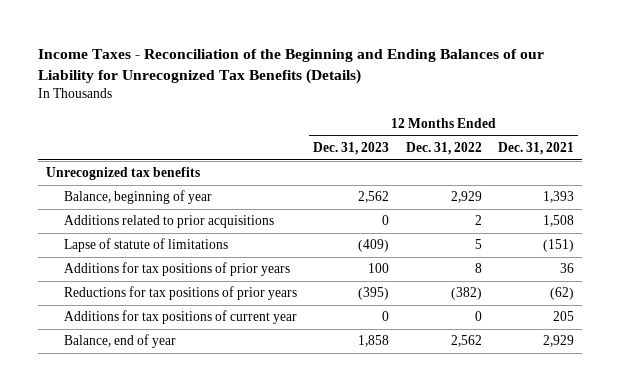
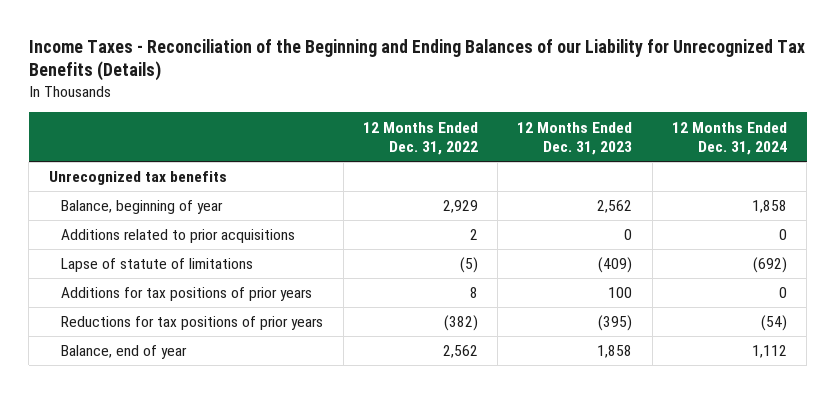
- | 12 Months Ended Dec. 31, 2023 | 12 Months Ended Dec. 31, 2022 | 12 Months Ended Dec. 31, 2021
+ | 12 Months Ended Dec. 31, 2022 | 12 Months Ended Dec. 31, 2023 | 12 Months Ended Dec. 31, 2024
- Lapse of statute of limitations | (409) | 5 | (151)
+ Lapse of statute of limitations | (5) | (409) | (692)
- Additions for tax positions of current year | 0 | 0 | 205

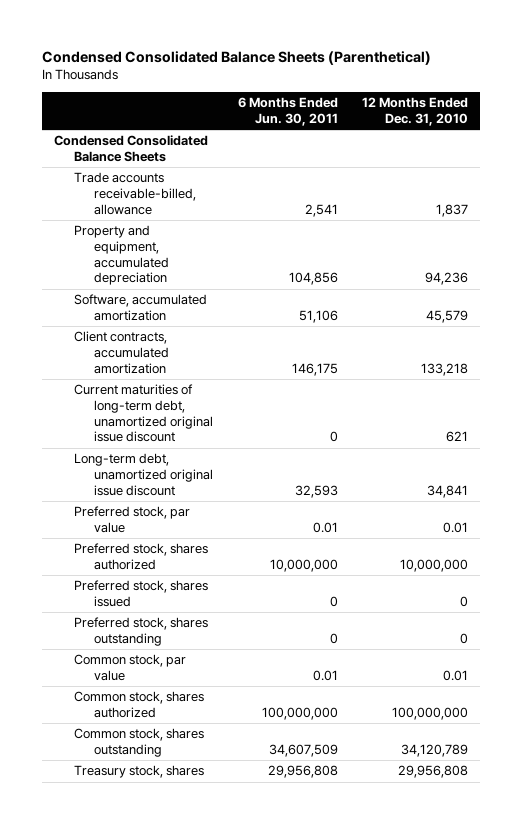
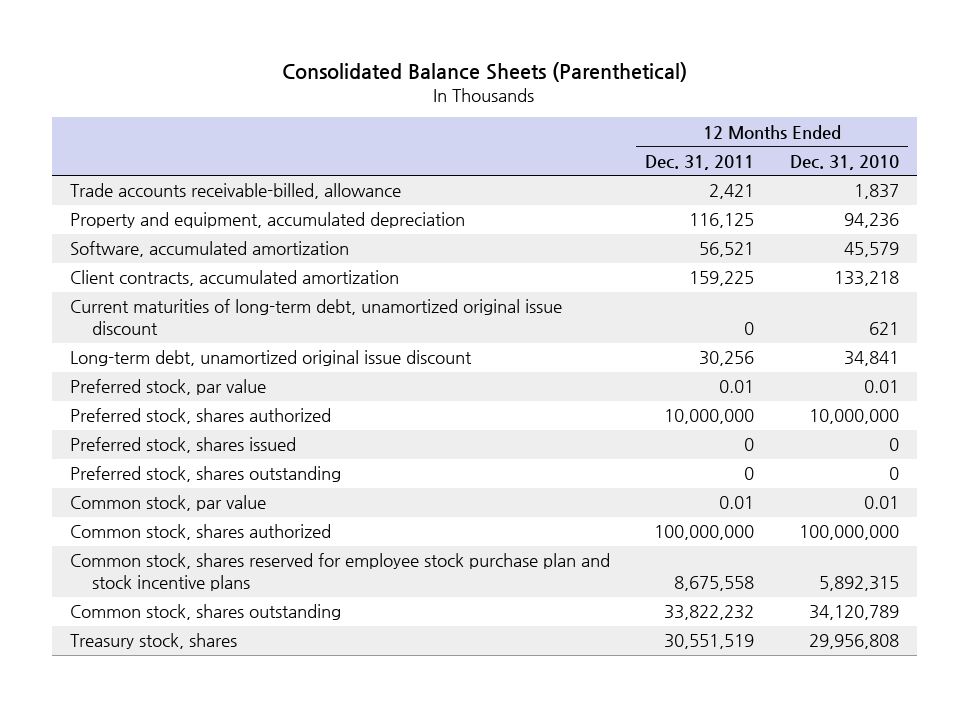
- Condensed Consolidated Balance Sheets (Parenthetical)
+ Consolidated Balance Sheets (Parenthetical)
- | 6 Months Ended Jun. 30, 2011 | 12 Months Ended Dec. 31, 2010
+ | 12 Months Ended Dec. 31, 2011 | 12 Months Ended Dec. 31, 2010
- Condensed Consolidated Balance Sheets
+ Common stock, shares reserved for employee stock purchase plan and stock incentive plans | 8,675,558 | 5,892,315

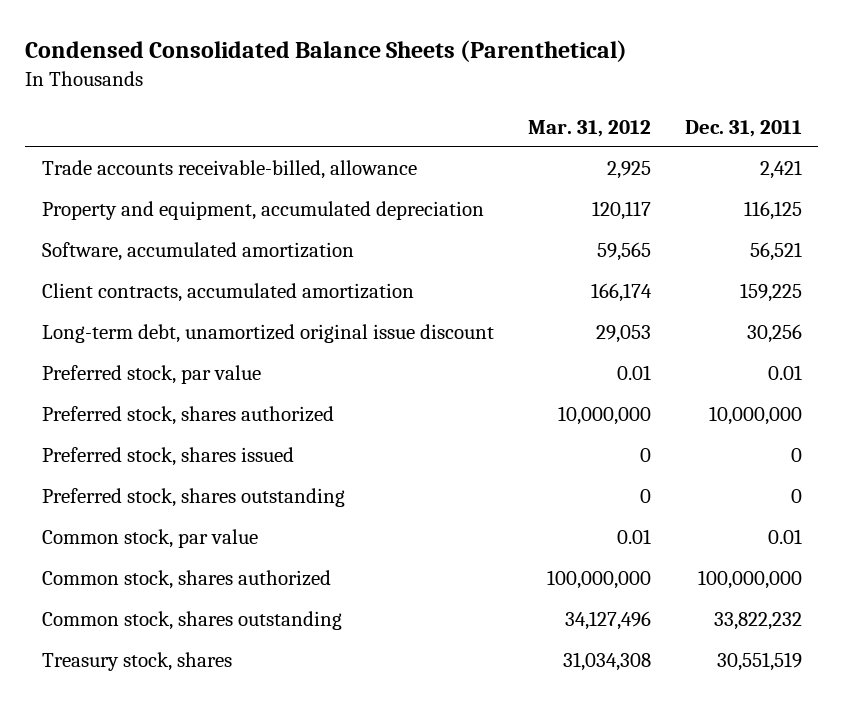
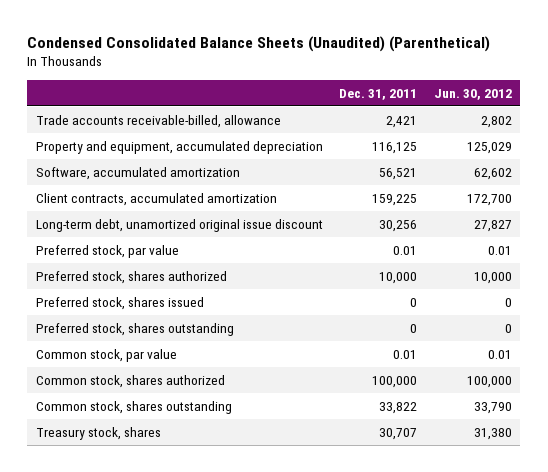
- Condensed Consolidated Balance Sheets (Parenthetical)
+ Condensed Consolidated Balance Sheets (Unaudited) (Parenthetical)
- | Mar. 31, 2012 | Dec. 31, 2011
+ | Dec. 31, 2011 | Jun. 30, 2012
- Preferred stock, shares authorized | 10,000,000 | 10,000,000
+ Preferred stock, shares authorized | 10,000 | 10,000
- Common stock, shares authorized | 100,000,000 | 100,000,000
- Common stock, shares outstanding | 34,127,496 | 33,822,232
- Treasury stock, shares | 31,034,308 | 30,551,519
+ Common stock, shares authorized | 100,000 | 100,000
+ Common stock, shares outstanding | 33,822 | 33,790
+ Treasury stock, shares | 30,707 | 31,380

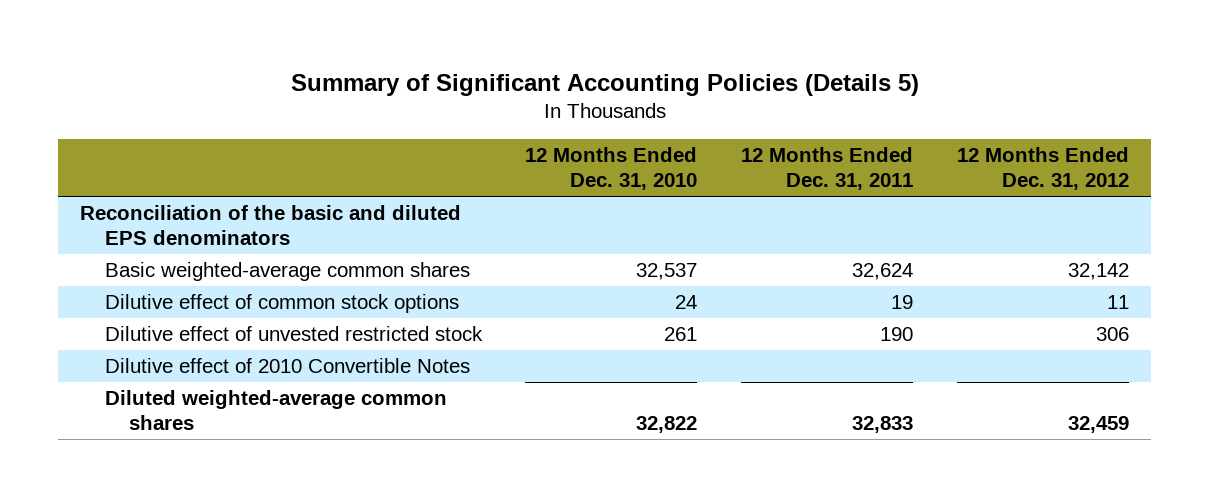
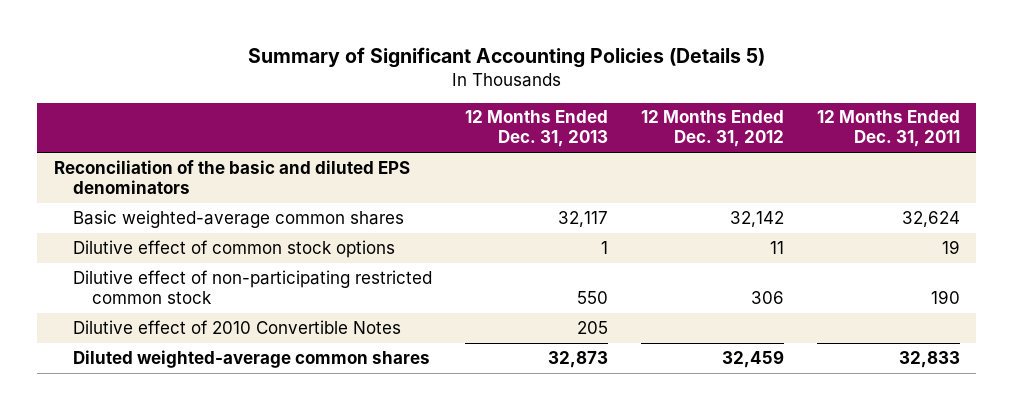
- | 12 Months Ended Dec. 31, 2010 | 12 Months Ended Dec. 31, 2011 | 12 Months Ended Dec. 31, 2012
+ | 12 Months Ended Dec. 31, 2013 | 12 Months Ended Dec. 31, 2012 | 12 Months Ended Dec. 31, 2011
- Dilutive effect of unvested restricted stock | 261 | 190 | 306
+ Dilutive effect of non-participating restricted common stock | 550 | 306 | 190

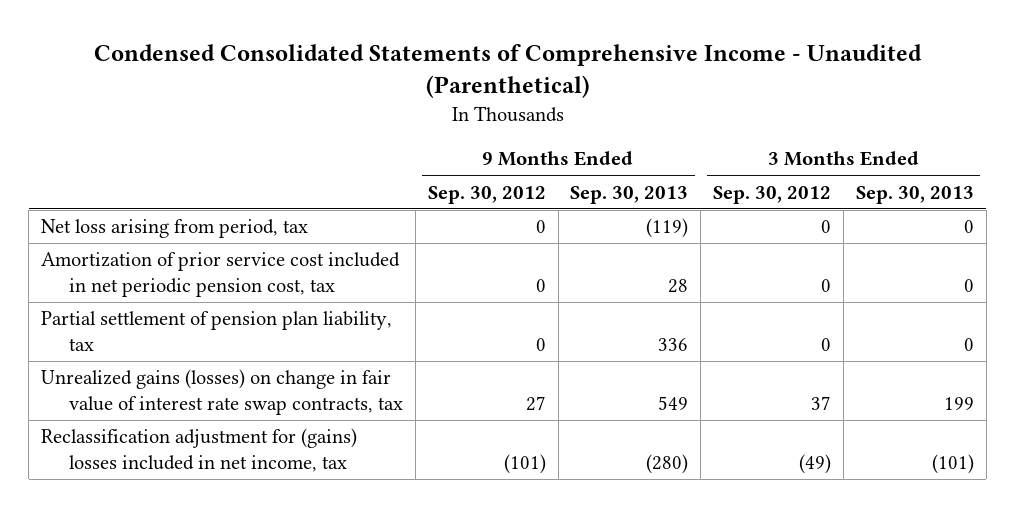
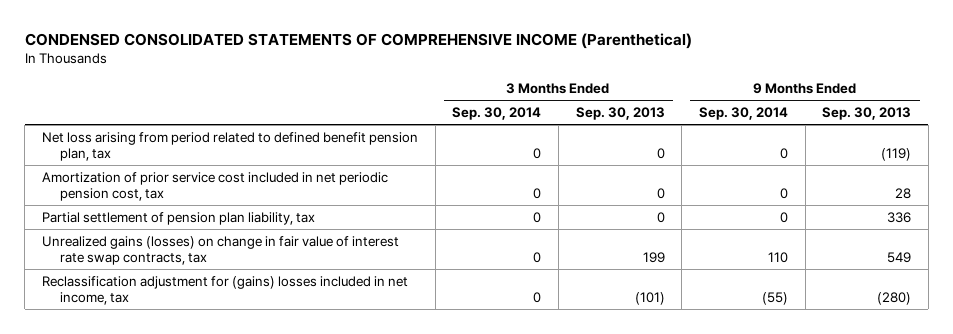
- Condensed Consolidated Statements of Comprehensive Income - Unaudited (Parenthetical)
+ CONDENSED CONSOLIDATED STATEMENTS OF COMPREHENSIVE INCOME (Parenthetical)
- | 9 Months Ended Sep. 30, 2012 | 9 Months Ended Sep. 30, 2013 | 3 Months Ended Sep. 30, 2012 | 3 Months Ended Sep. 30, 2013
+ | 3 Months Ended Sep. 30, 2014 | 3 Months Ended Sep. 30, 2013 | 9 Months Ended Sep. 30, 2014 | 9 Months Ended Sep. 30, 2013
- Net loss arising from period, tax | 0 | (119) | 0 | 0
+ Net loss arising from period related to defined benefit pension plan, tax | 0 | 0 | 0 | (119)

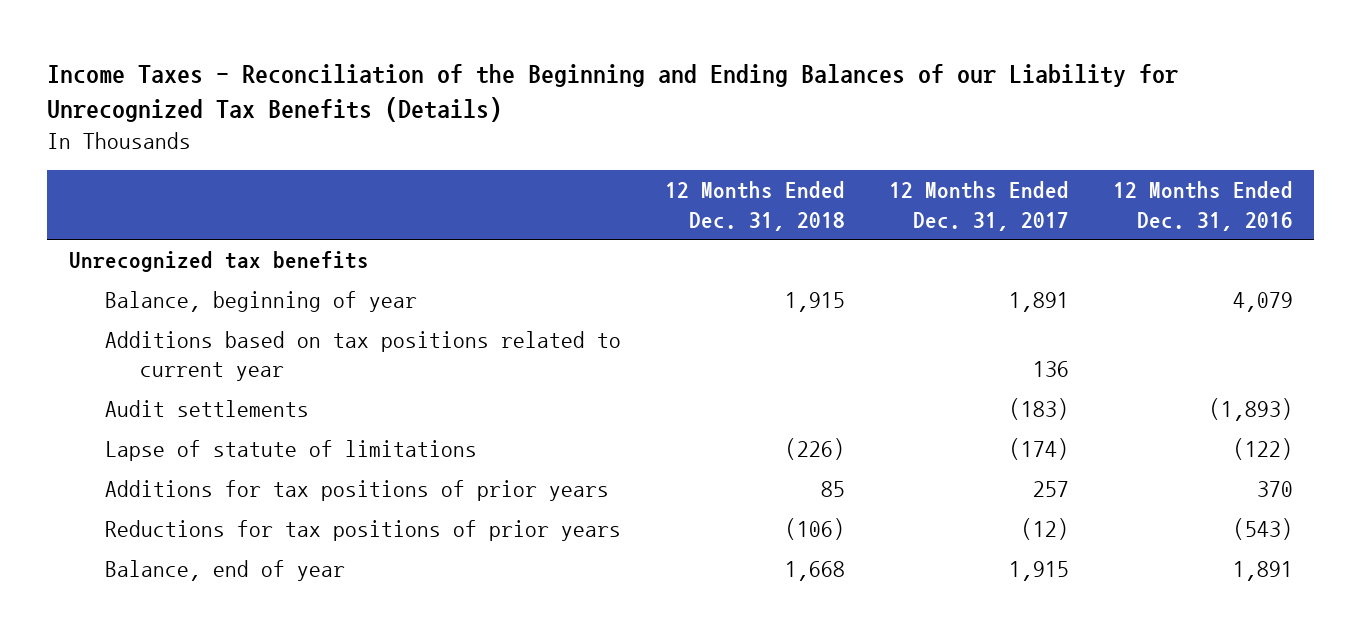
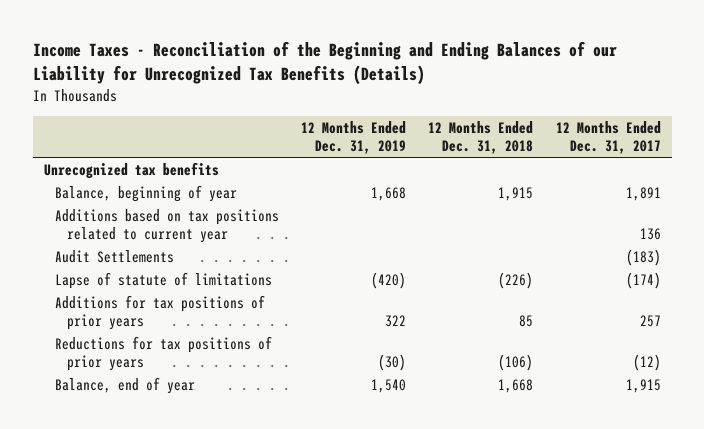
- | 12 Months Ended Dec. 31, 2018 | 12 Months Ended Dec. 31, 2017 | 12 Months Ended Dec. 31, 2016
+ | 12 Months Ended Dec. 31, 2019 | 12 Months Ended Dec. 31, 2018 | 12 Months Ended Dec. 31, 2017
- Audit settlements | | (183) | (1,893)
+ Audit Settlements | | | (183)

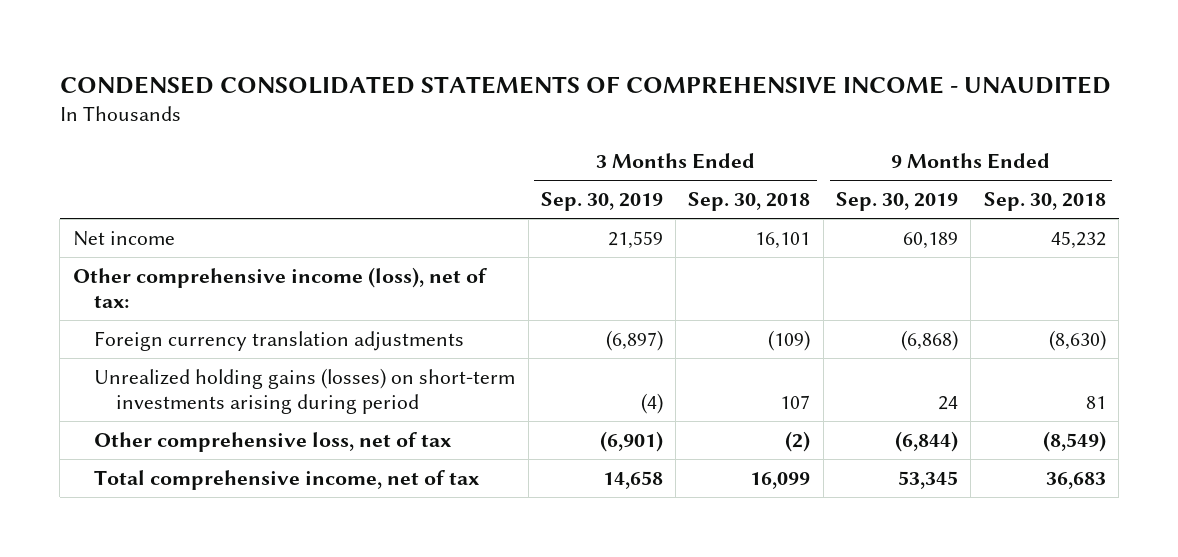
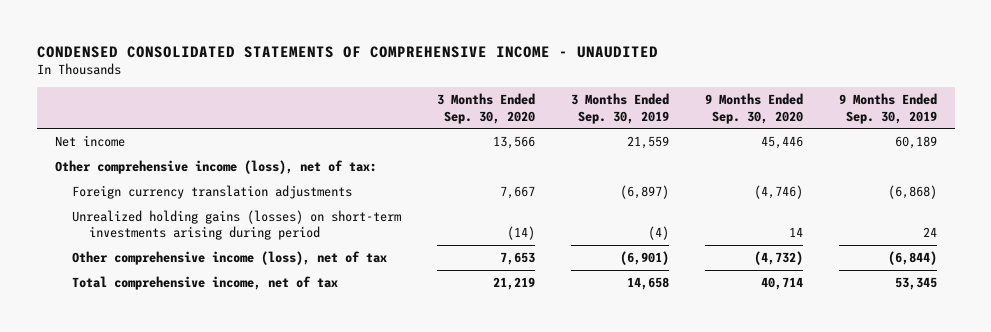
- | 3 Months Ended Sep. 30, 2019 | 3 Months Ended Sep. 30, 2018 | 9 Months Ended Sep. 30, 2019 | 9 Months Ended Sep. 30, 2018
+ | 3 Months Ended Sep. 30, 2020 | 3 Months Ended Sep. 30, 2019 | 9 Months Ended Sep. 30, 2020 | 9 Months Ended Sep. 30, 2019
- Other comprehensive loss, net of tax | (6,901) | (2) | (6,844) | (8,549)
+ Other comprehensive income (loss), net of tax | 7,653 | (6,901) | (4,732) | (6,844)

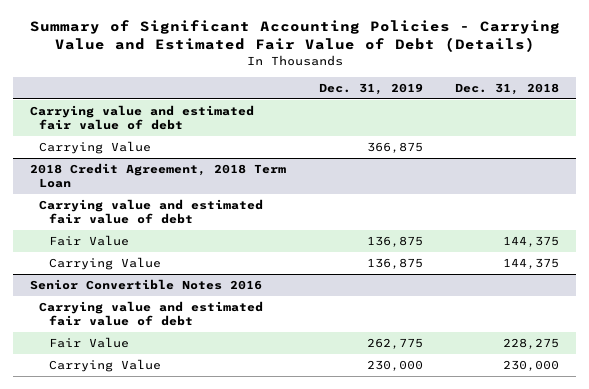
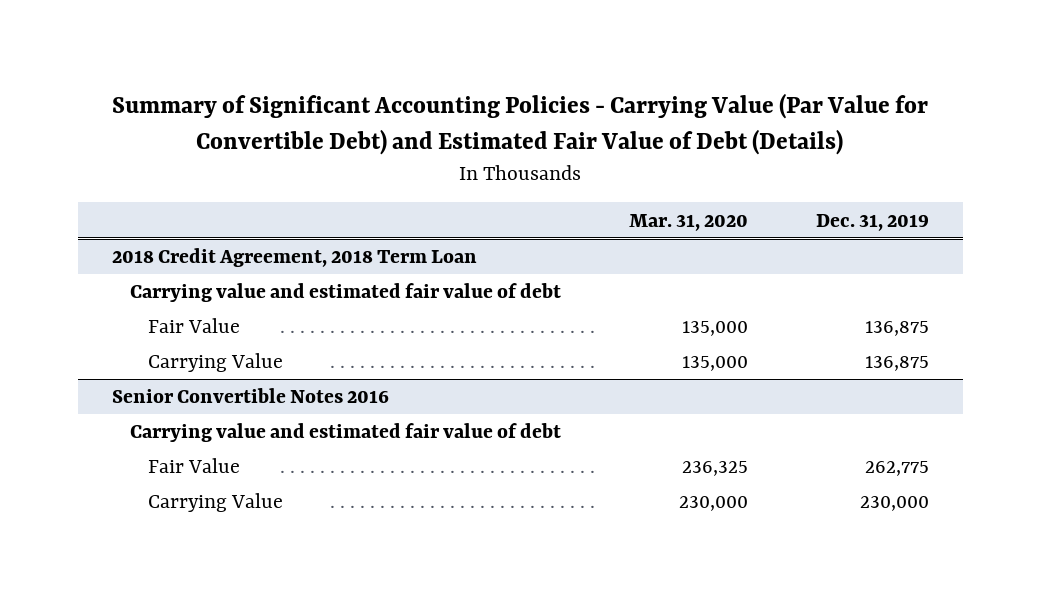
- Summary of Significant Accounting Policies - Carrying Value and Estimated Fair Value of Debt (Details)
+ Summary of Significant Accounting Policies - Carrying Value (Par Value for Convertible Debt) and Estimated Fair Value of Debt (Details)
- | Dec. 31, 2019 | Dec. 31, 2018
+ | Mar. 31, 2020 | Dec. 31, 2019
- Carrying value and estimated fair value of debt
- Carrying Value | 366,875 |

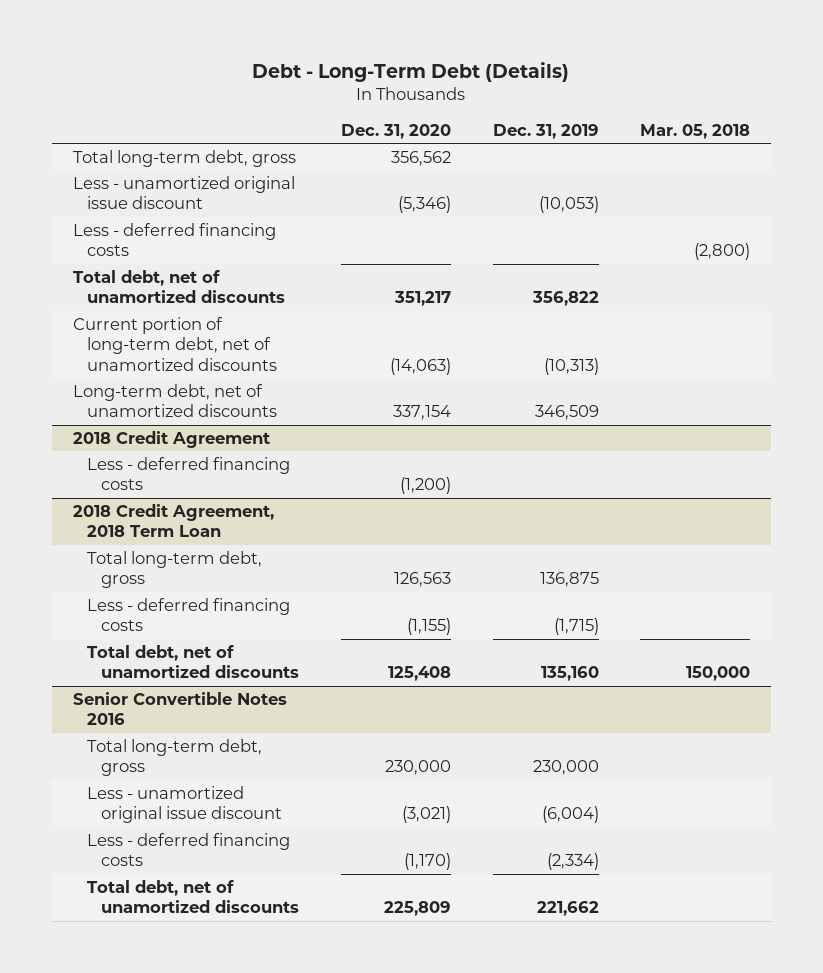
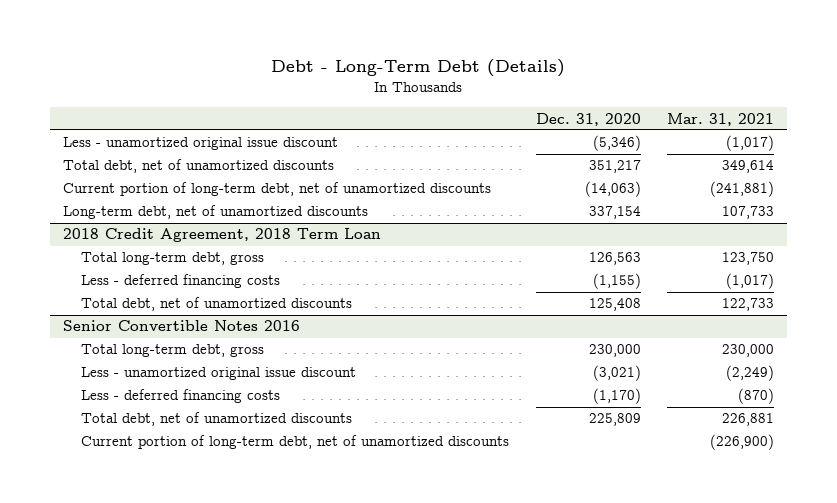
- | Dec. 31, 2020 | Dec. 31, 2019 | Mar. 05, 2018
+ | Dec. 31, 2020 | Mar. 31, 2021
- Total long-term debt, gross | 356,562 | |
- Less - deferred financing costs | | | (2,800)
- 2018 Credit Agreement
- Less - deferred financing costs | (1,200) | |
@ Senior Convertible Notes 2016
+ Current portion of long-term debt, net of unamortized discounts | | (226,900)

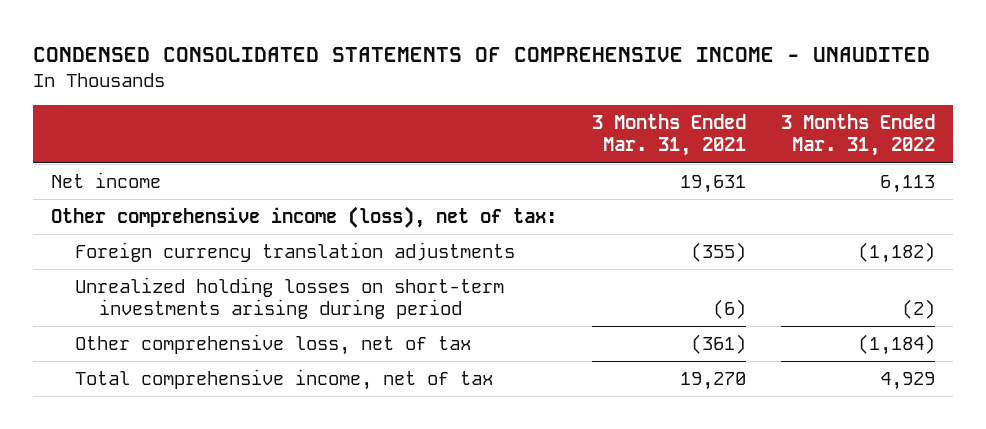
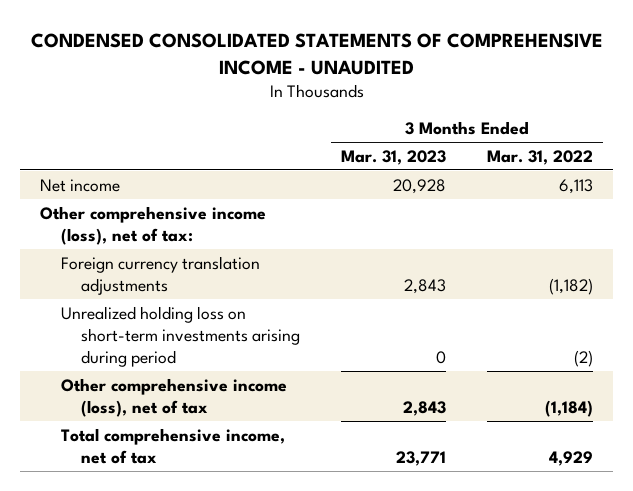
- | 3 Months Ended Mar. 31, 2021 | 3 Months Ended Mar. 31, 2022
+ | 3 Months Ended Mar. 31, 2023 | 3 Months Ended Mar. 31, 2022
- Unrealized holding losses on short-term investments arising during period | (6) | (2)
- Other comprehensive loss, net of tax | (361) | (1,184)
+ Unrealized holding loss on short-term investments arising during period | 0 | (2)
+ Other comprehensive income (loss), net of tax | 2,843 | (1,184)

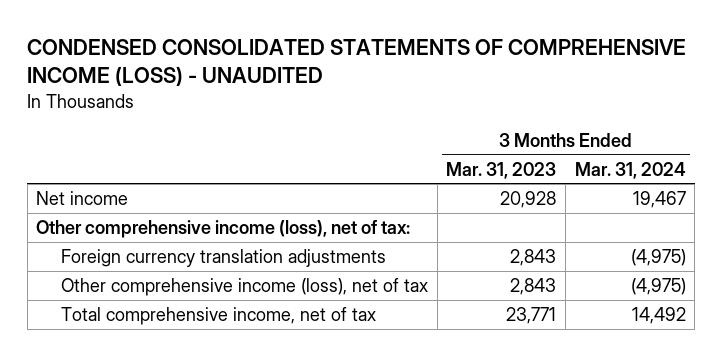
- CONDENSED CONSOLIDATED STATEMENTS OF COMPREHENSIVE INCOME - UNAUDITED
+ CONDENSED CONSOLIDATED STATEMENTS OF COMPREHENSIVE INCOME (LOSS) - UNAUDITED
- | 3 Months Ended Mar. 31, 2023 | 3 Months Ended Mar. 31, 2022
+ | 3 Months Ended Mar. 31, 2023 | 3 Months Ended Mar. 31, 2024
- Unrealized holding loss on short-term investments arising during period | 0 | (2)

